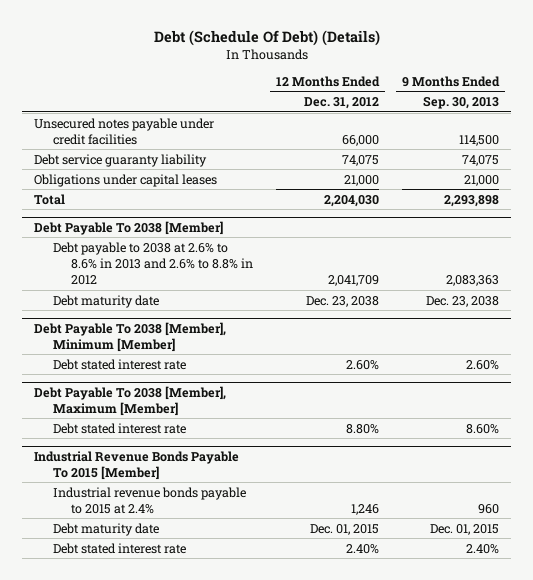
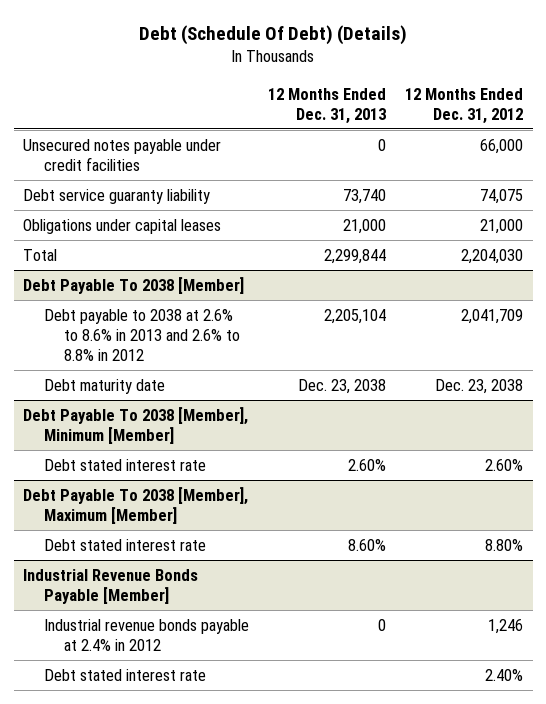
- | 12 Months Ended Dec. 31, 2012 | 9 Months Ended Sep. 30, 2013
+ | 12 Months Ended Dec. 31, 2013 | 12 Months Ended Dec. 31, 2012
- Industrial Revenue Bonds Payable To 2015 [Member]
- Industrial revenue bonds payable to 2015 at 2.4% | 1,246 | 960
- Debt maturity date | Dec. 01, 2015 | Dec. 01, 2015
+ Industrial Revenue Bonds Payable [Member]
+ Industrial revenue bonds payable at 2.4% in 2012 | 0 | 1,246

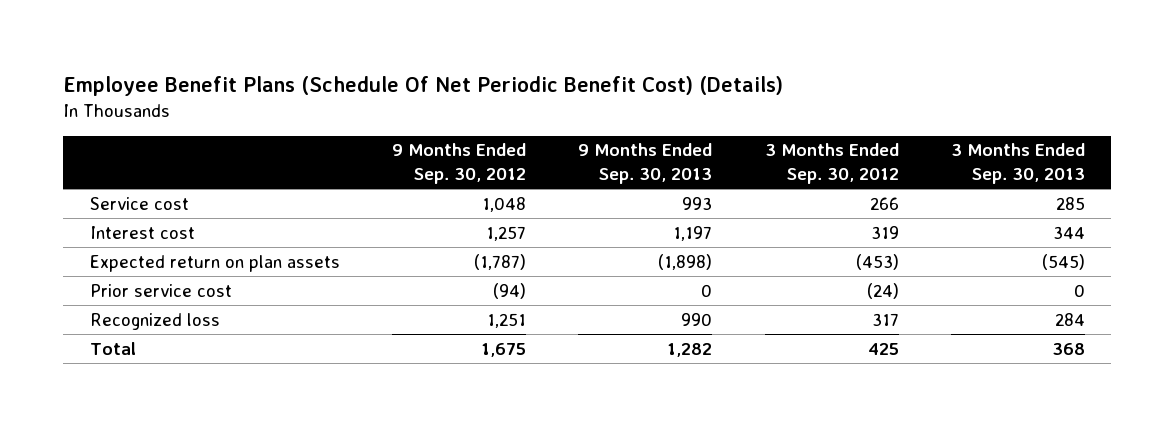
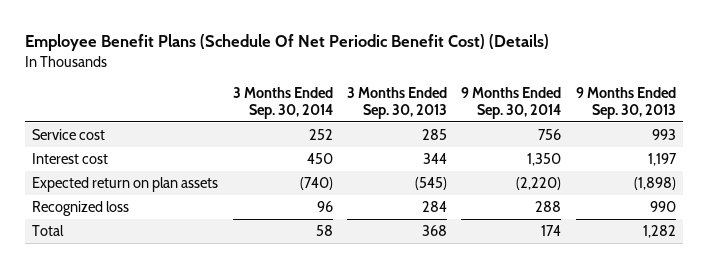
- | 9 Months Ended Sep. 30, 2012 | 9 Months Ended Sep. 30, 2013 | 3 Months Ended Sep. 30, 2012 | 3 Months Ended Sep. 30, 2013
+ | 3 Months Ended Sep. 30, 2014 | 3 Months Ended Sep. 30, 2013 | 9 Months Ended Sep. 30, 2014 | 9 Months Ended Sep. 30, 2013
- Prior service cost | (94) | 0 | (24) | 0

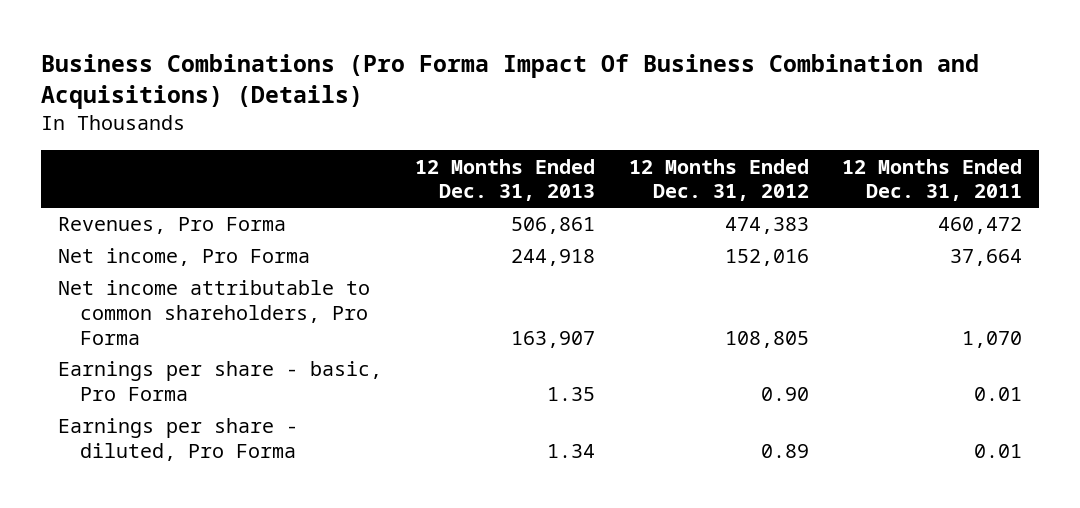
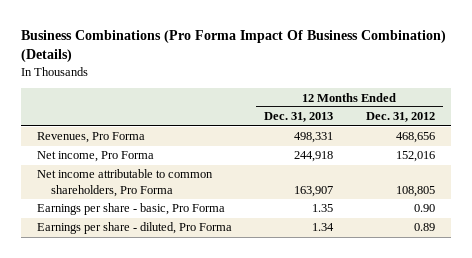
- Business Combinations (Pro Forma Impact Of Business Combination and Acquisitions) (Details)
+ Business Combinations (Pro Forma Impact Of Business Combination) (Details)
- | 12 Months Ended Dec. 31, 2013 | 12 Months Ended Dec. 31, 2012 | 12 Months Ended Dec. 31, 2011
+ | 12 Months Ended Dec. 31, 2013 | 12 Months Ended Dec. 31, 2012
- Revenues, Pro Forma | 506,861 | 474,383 | 460,472
+ Revenues, Pro Forma | 498,331 | 468,656

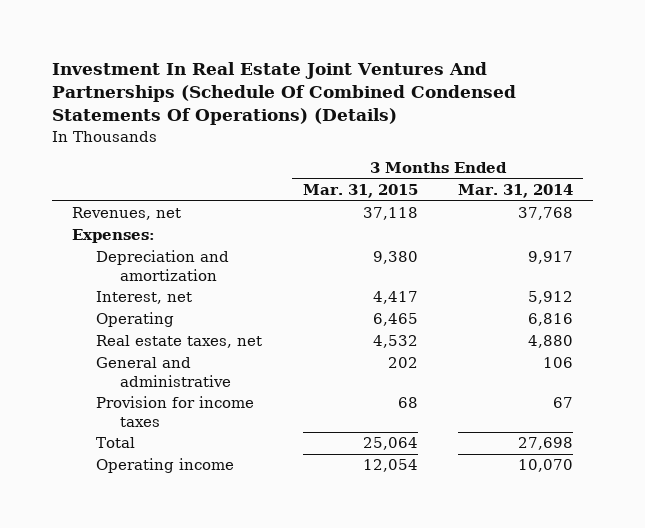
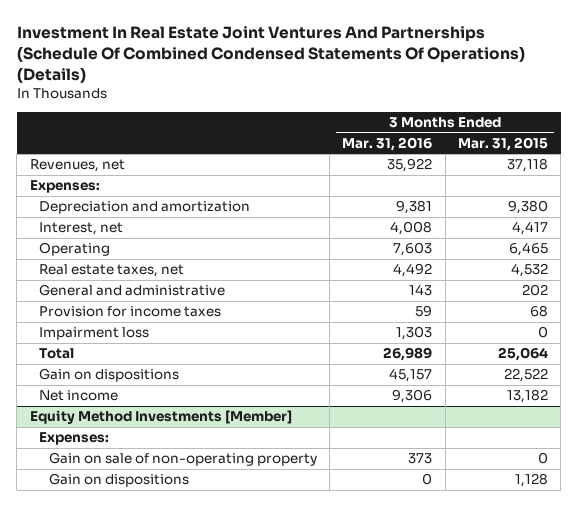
- | 3 Months Ended Mar. 31, 2015 | 3 Months Ended Mar. 31, 2014
+ | 3 Months Ended Mar. 31, 2016 | 3 Months Ended Mar. 31, 2015
+ Impairment loss | 1,303 | 0
- Operating income | 12,054 | 10,070
+ Gain on dispositions | 45,157 | 22,522
+ Net income | 9,306 | 13,182
+ Equity Method Investments [Member]
+ Expenses:
+ Gain on sale of non-operating property | 373 | 0
+ Gain on dispositions | 0 | 1,128

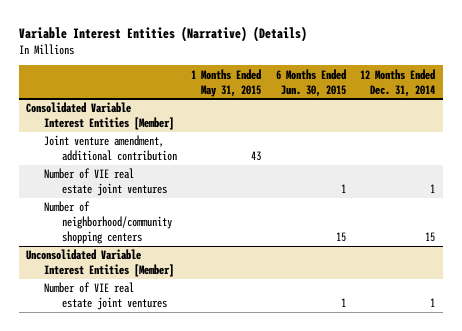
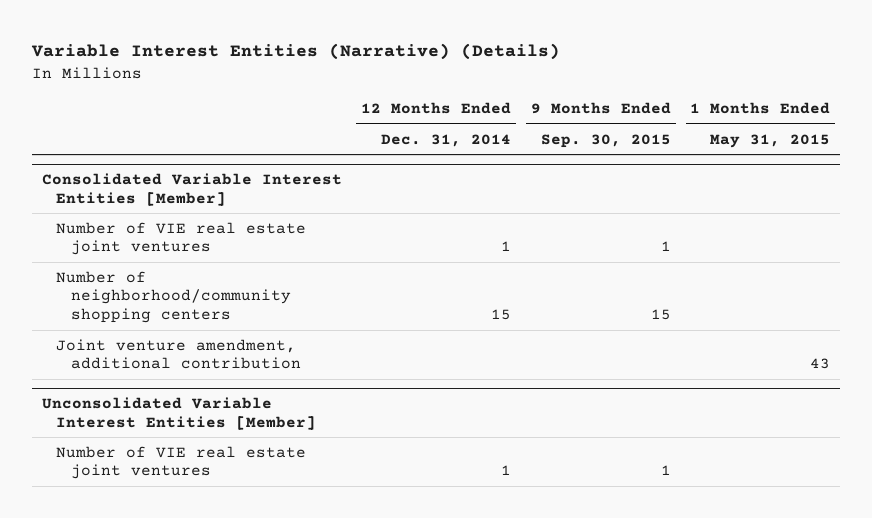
- | 1 Months Ended May 31, 2015 | 6 Months Ended Jun. 30, 2015 | 12 Months Ended Dec. 31, 2014
+ | 12 Months Ended Dec. 31, 2014 | 9 Months Ended Sep. 30, 2015 | 1 Months Ended May 31, 2015
@ Consolidated Variable Interest Entities [Member]
moved down: Joint venture amendment, additional contribution | | | 43

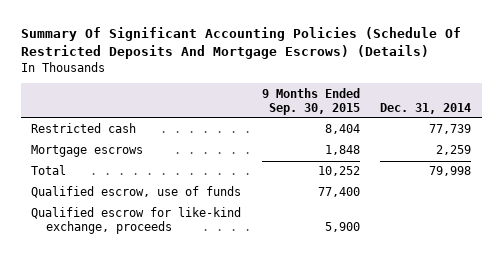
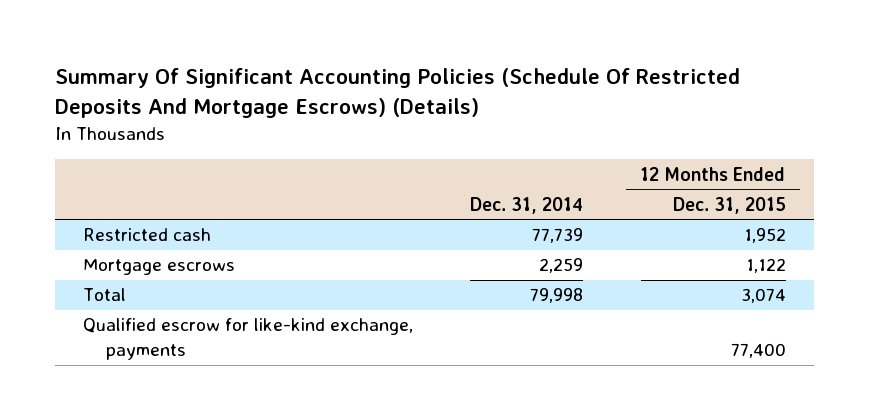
- | 9 Months Ended Sep. 30, 2015 | Dec. 31, 2014
+ | Dec. 31, 2014 | 12 Months Ended Dec. 31, 2015
- Qualified escrow, use of funds | 77,400 |
- Qualified escrow for like-kind exchange, proceeds | 5,900 |
+ Qualified escrow for like-kind exchange, payments | | 77,400

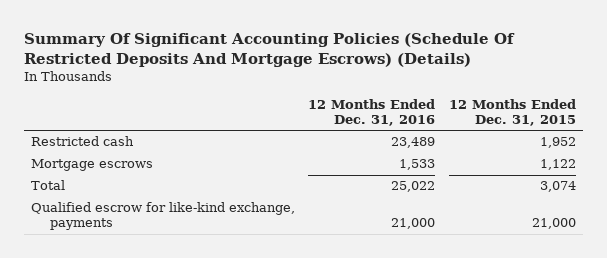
- | Dec. 31, 2014 | 12 Months Ended Dec. 31, 2015
+ | 12 Months Ended Dec. 31, 2016 | 12 Months Ended Dec. 31, 2015
- Qualified escrow for like-kind exchange, payments | | 77,400
+ Qualified escrow for like-kind exchange, payments | 21,000 | 21,000

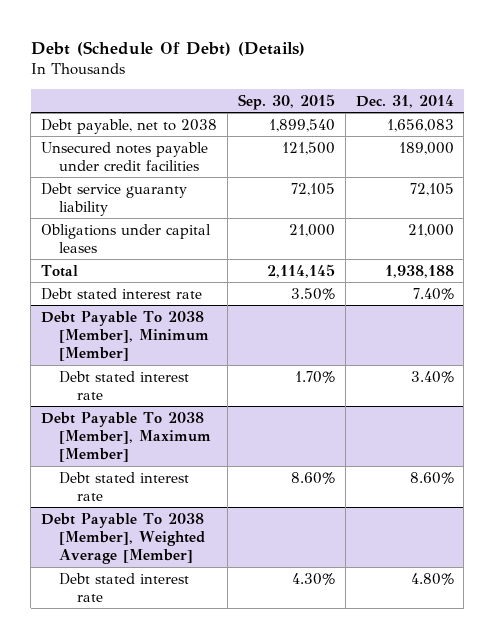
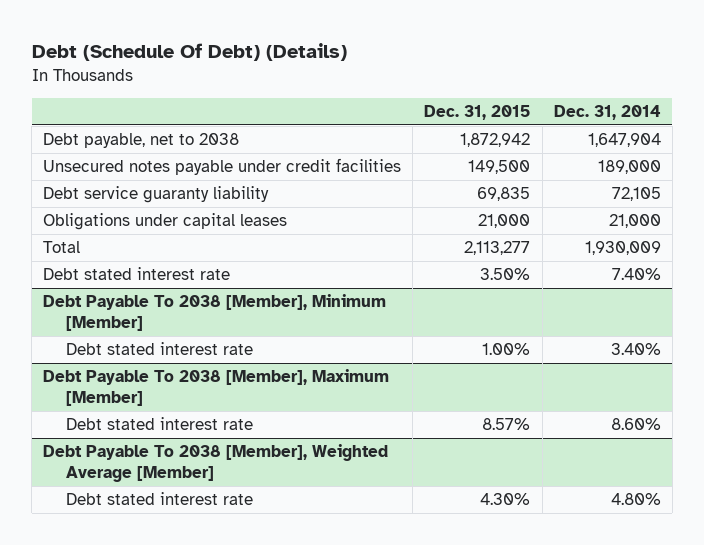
- | Sep. 30, 2015 | Dec. 31, 2014
+ | Dec. 31, 2015 | Dec. 31, 2014
- Debt payable, net to 2038 | 1,899,540 | 1,656,083
+ Debt payable, net to 2038 | 1,872,942 | 1,647,904
- Total | 2,114,145 | 1,938,188
+ Total | 2,113,277 | 1,930,009

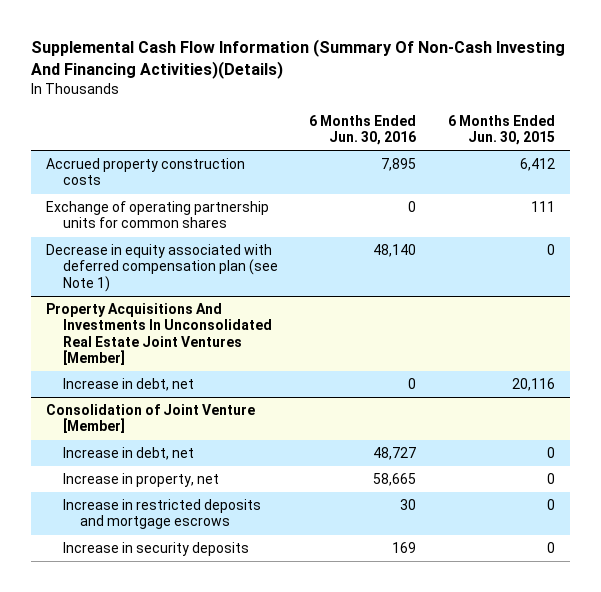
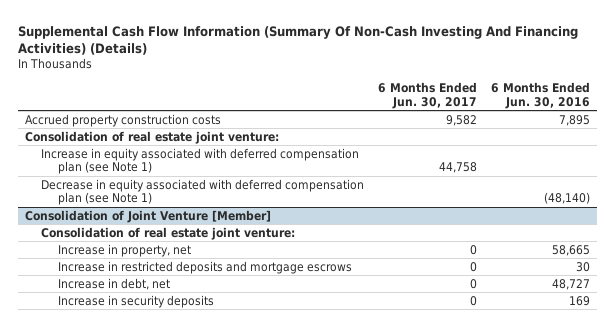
- Supplemental Cash Flow Information (Summary Of Non-Cash Investing And Financing Activities)(Details)
+ Supplemental Cash Flow Information (Summary Of Non-Cash Investing And Financing Activities) (Details)
- | 6 Months Ended Jun. 30, 2016 | 6 Months Ended Jun. 30, 2015
+ | 6 Months Ended Jun. 30, 2017 | 6 Months Ended Jun. 30, 2016
- Exchange of operating partnership units for common shares | 0 | 111
- Decrease in equity associated with deferred compensation plan (see Note 1) | 48,140 | 0
- Property Acquisitions And Investments In Unconsolidated Real Estate Joint Ventures [Member]
- Increase in debt, net | 0 | 20,116
+ Consolidation of real estate joint venture:
+ Increase in equity associated with deferred compensation plan (see Note 1) | 44,758 |
+ Decrease in equity associated with deferred compensation plan (see Note 1) | | (48,140)
@ Consolidation of Joint Venture [Member]
+ Consolidation of real estate joint venture:
moved down: Increase in debt, net | 0 | 48,727

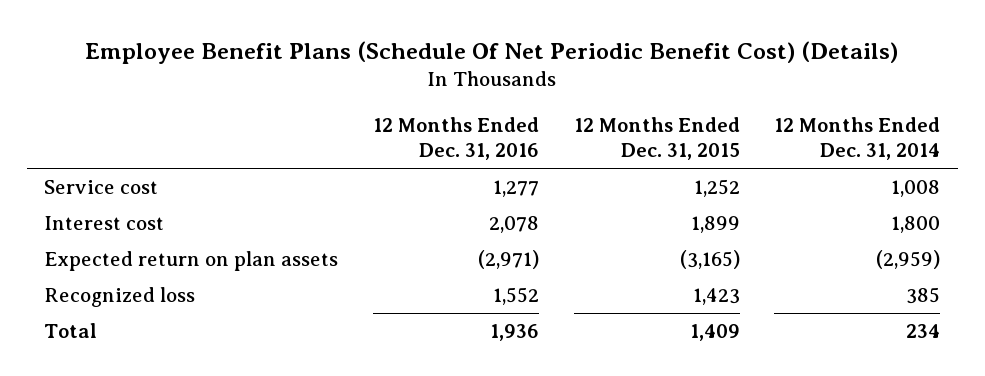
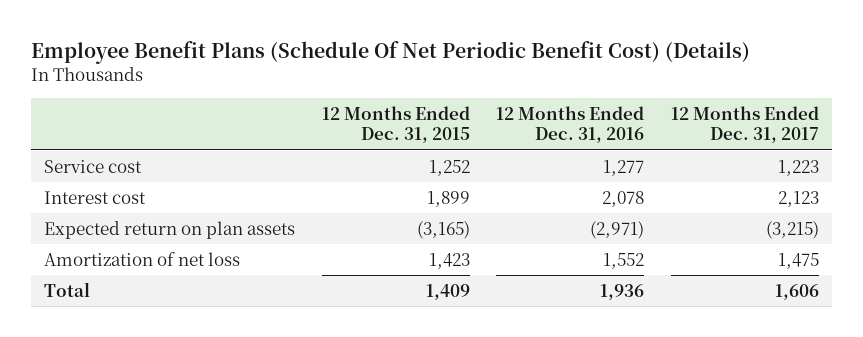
- | 12 Months Ended Dec. 31, 2016 | 12 Months Ended Dec. 31, 2015 | 12 Months Ended Dec. 31, 2014
+ | 12 Months Ended Dec. 31, 2015 | 12 Months Ended Dec. 31, 2016 | 12 Months Ended Dec. 31, 2017
- Recognized loss | 1,552 | 1,423 | 385
+ Amortization of net loss | 1,423 | 1,552 | 1,475

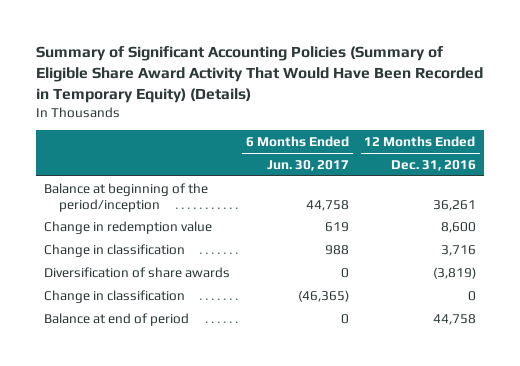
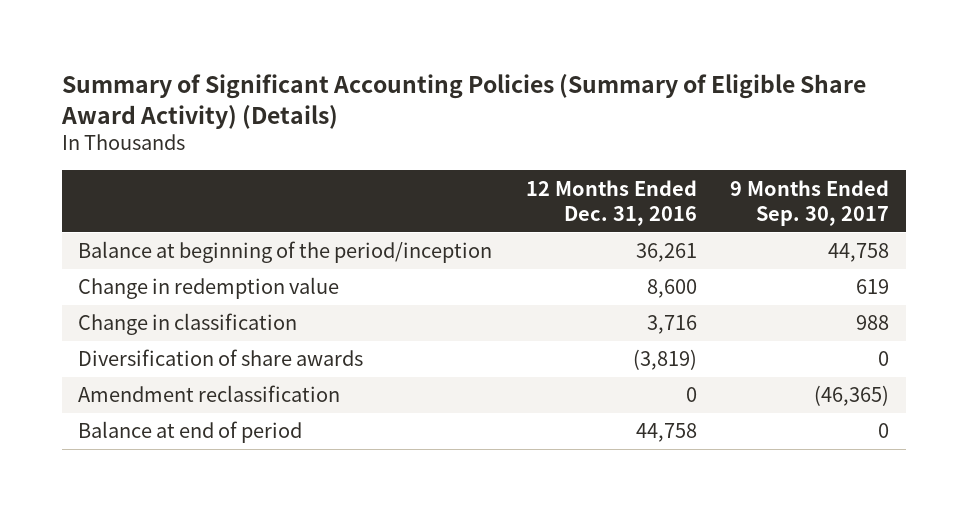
- Summary of Significant Accounting Policies (Summary of Eligible Share Award Activity That Would Have Been Recorded in Temporary Equity) (Details)
+ Summary of Significant Accounting Policies (Summary of Eligible Share Award Activity) (Details)
- | 6 Months Ended Jun. 30, 2017 | 12 Months Ended Dec. 31, 2016
+ | 12 Months Ended Dec. 31, 2016 | 9 Months Ended Sep. 30, 2017
- Change in classification | (46,365) | 0
+ Amendment reclassification | 0 | (46,365)

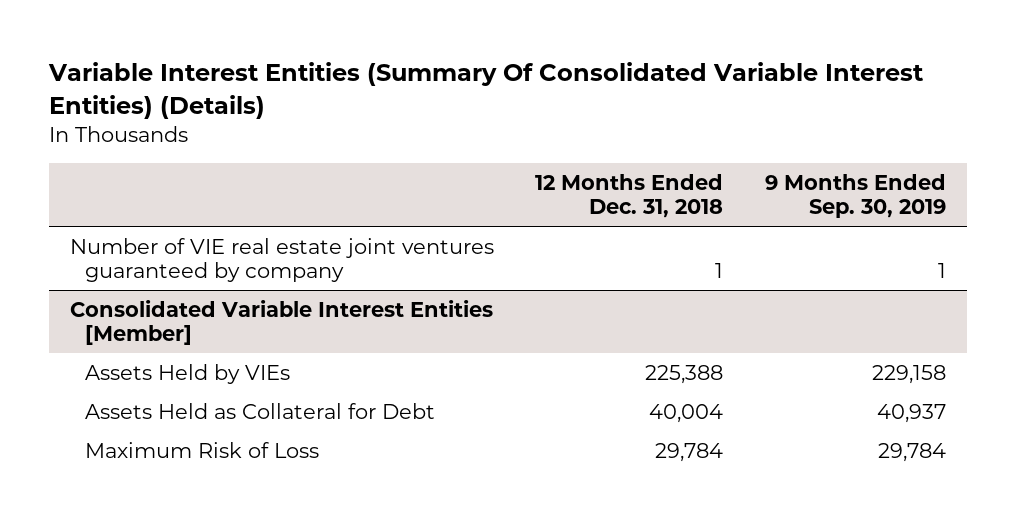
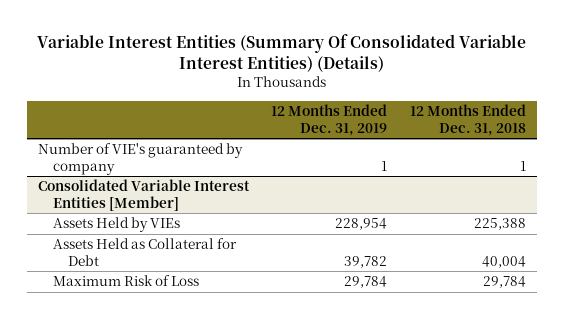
- | 12 Months Ended Dec. 31, 2018 | 9 Months Ended Sep. 30, 2019
+ | 12 Months Ended Dec. 31, 2019 | 12 Months Ended Dec. 31, 2018
- Number of VIE real estate joint ventures guaranteed by company | 1 | 1
+ Number of VIE's guaranteed by company | 1 | 1

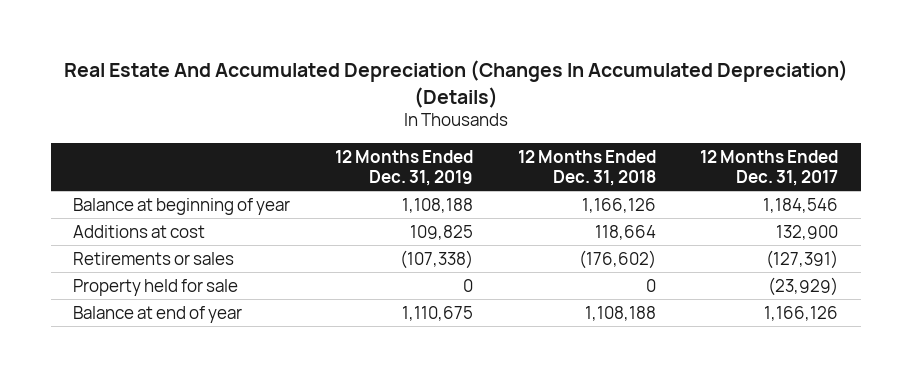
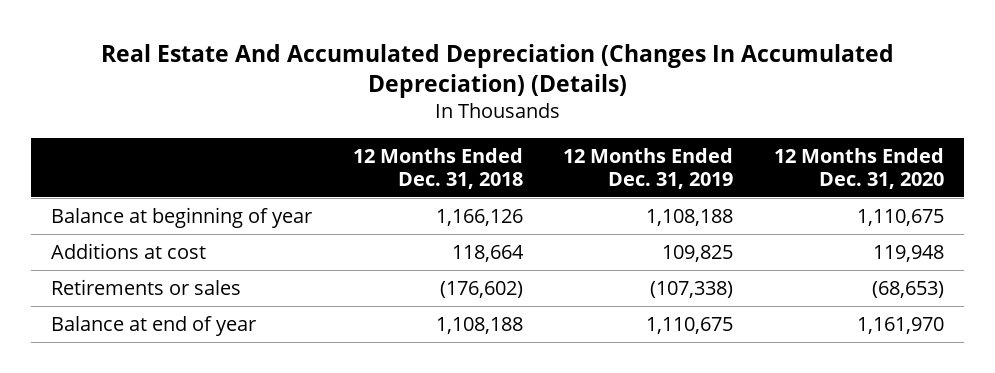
- | 12 Months Ended Dec. 31, 2019 | 12 Months Ended Dec. 31, 2018 | 12 Months Ended Dec. 31, 2017
+ | 12 Months Ended Dec. 31, 2018 | 12 Months Ended Dec. 31, 2019 | 12 Months Ended Dec. 31, 2020
- Property held for sale | 0 | 0 | (23,929)

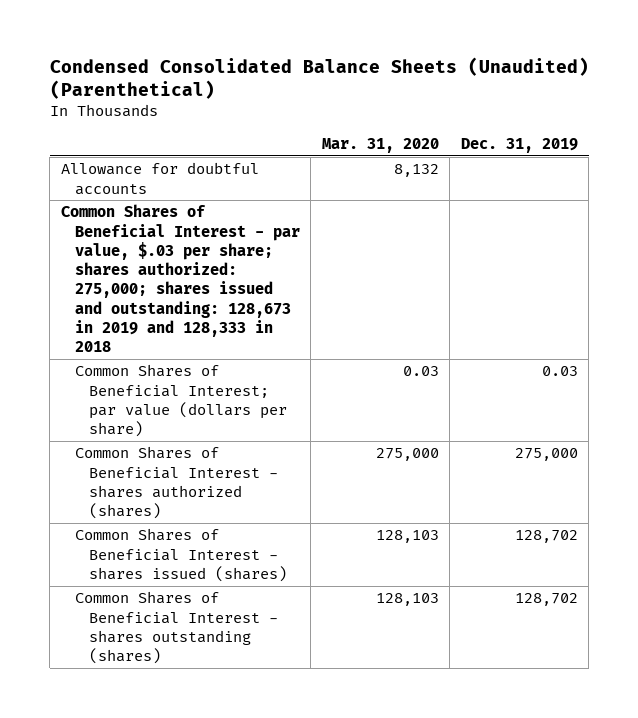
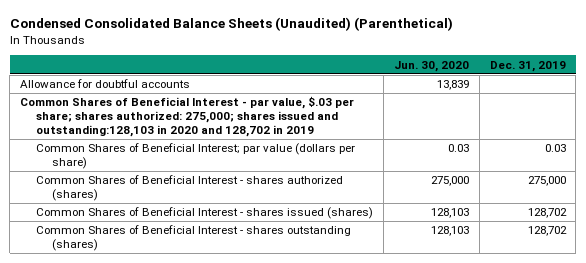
- | Mar. 31, 2020 | Dec. 31, 2019
+ | Jun. 30, 2020 | Dec. 31, 2019
- Common Shares of Beneficial Interest - par value, $.03 per share; shares authorized: 275,000; shares issued and outstanding: 128,673 in 2019 and 128,333 in 2018
+ Common Shares of Beneficial Interest - par value, $.03 per share; shares authorized: 275,000; shares issued and outstanding:128,103 in 2020 and 128,702 in 2019

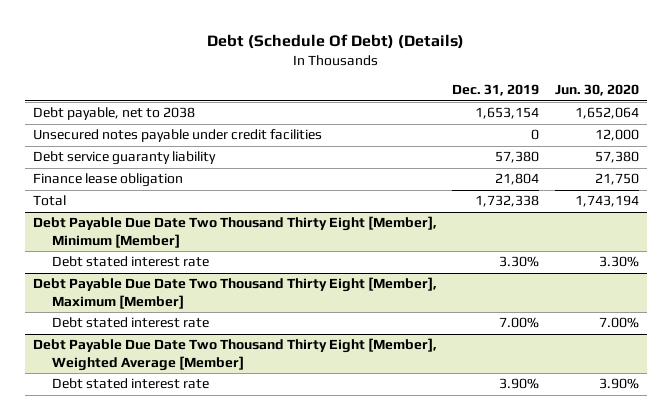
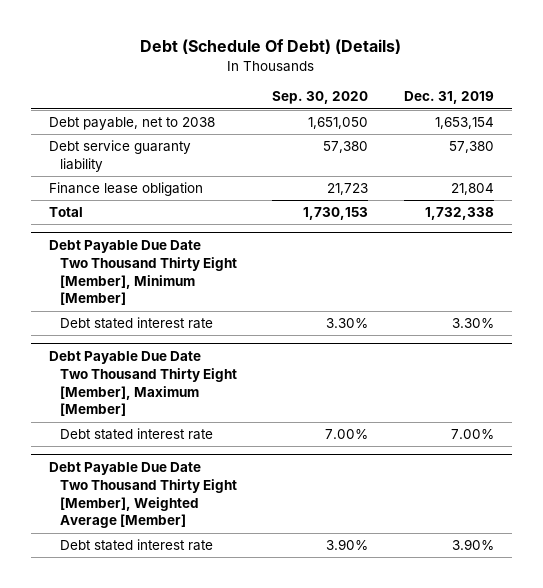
- | Dec. 31, 2019 | Jun. 30, 2020
+ | Sep. 30, 2020 | Dec. 31, 2019
- Unsecured notes payable under credit facilities | 0 | 12,000

